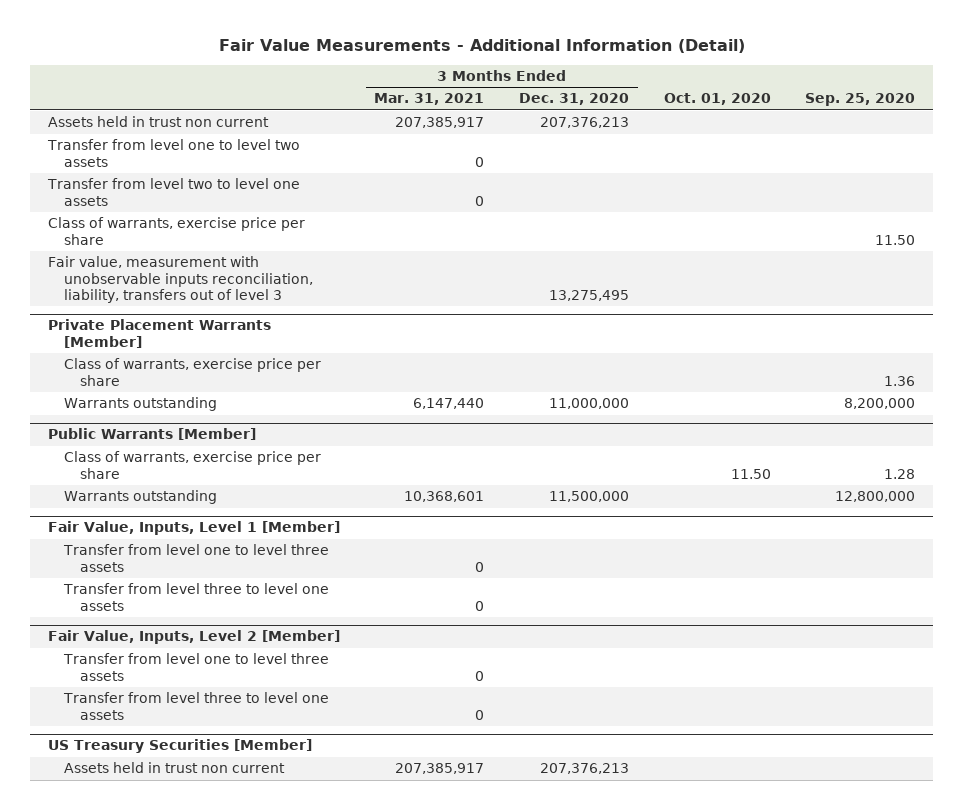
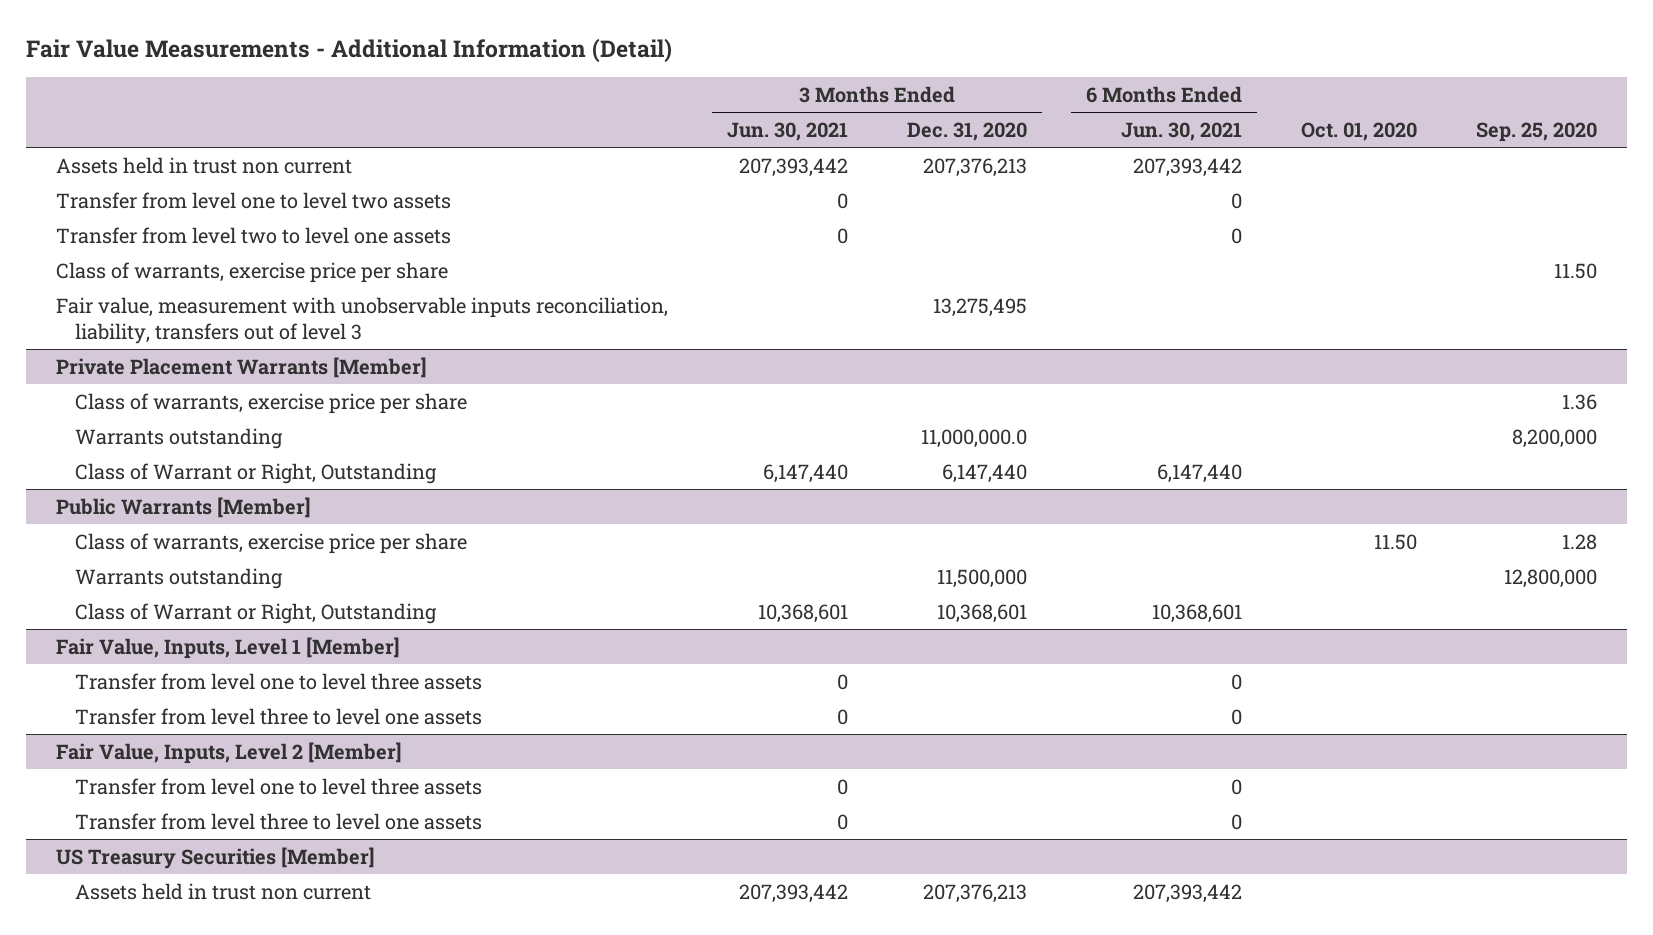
- | 3 Months Ended Mar. 31, 2021 | 3 Months Ended Dec. 31, 2020 | Oct. 01, 2020 | Sep. 25, 2020
+ | 3 Months Ended Jun. 30, 2021 | 3 Months Ended Dec. 31, 2020 | 6 Months Ended Jun. 30, 2021 | Oct. 01, 2020 | Sep. 25, 2020
@ Private Placement Warrants [Member]
- Warrants outstanding | 6,147,440 | 11,000,000 | | 8,200,000
+ Warrants outstanding | | 11,000,000.0 | | | 8,200,000
+ Class of Warrant or Right, Outstanding | 6,147,440 | 6,147,440 | 6,147,440 | |
@ Public Warrants [Member]
+ Class of Warrant or Right, Outstanding | 10,368,601 | 10,368,601 | 10,368,601 | |

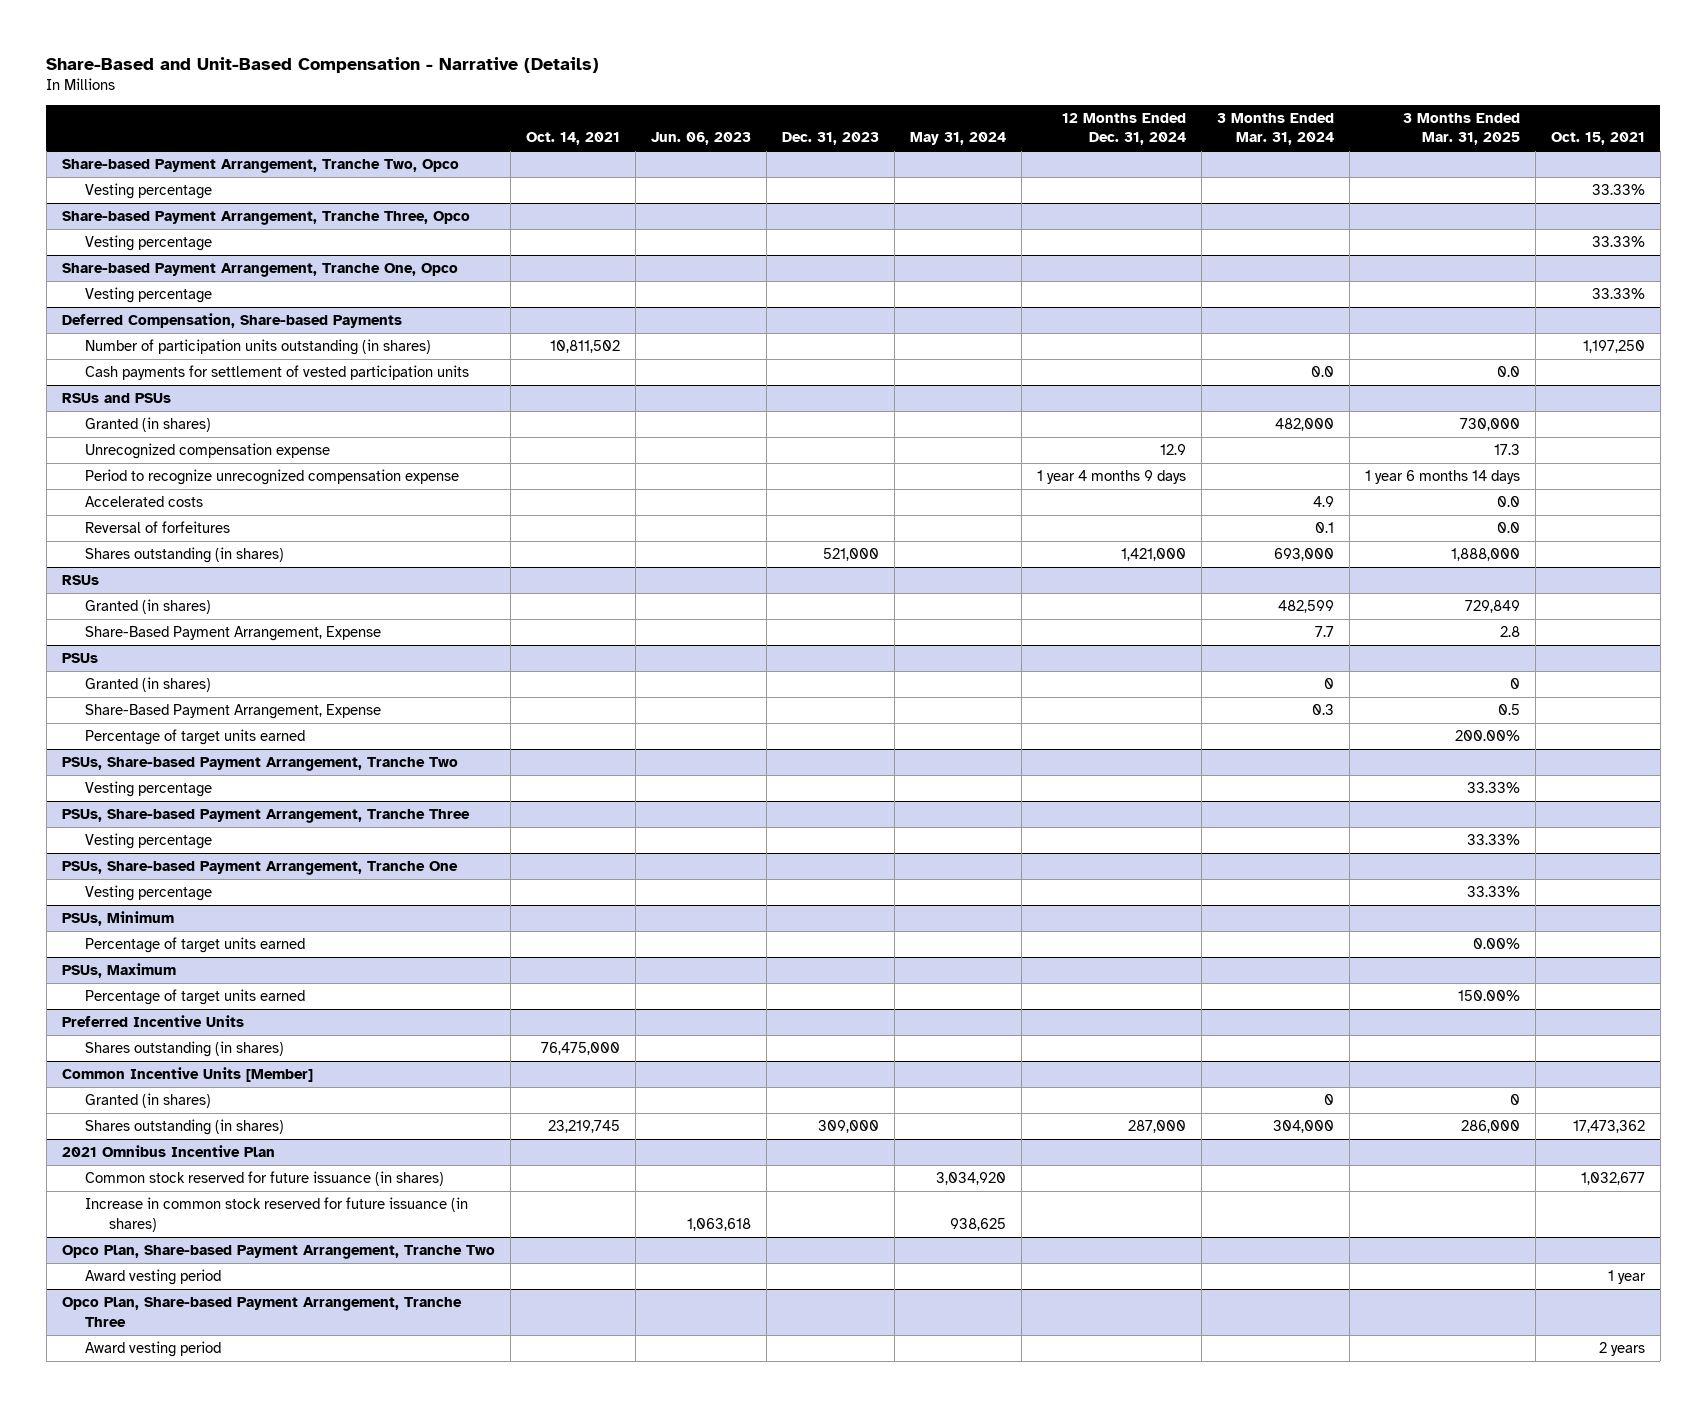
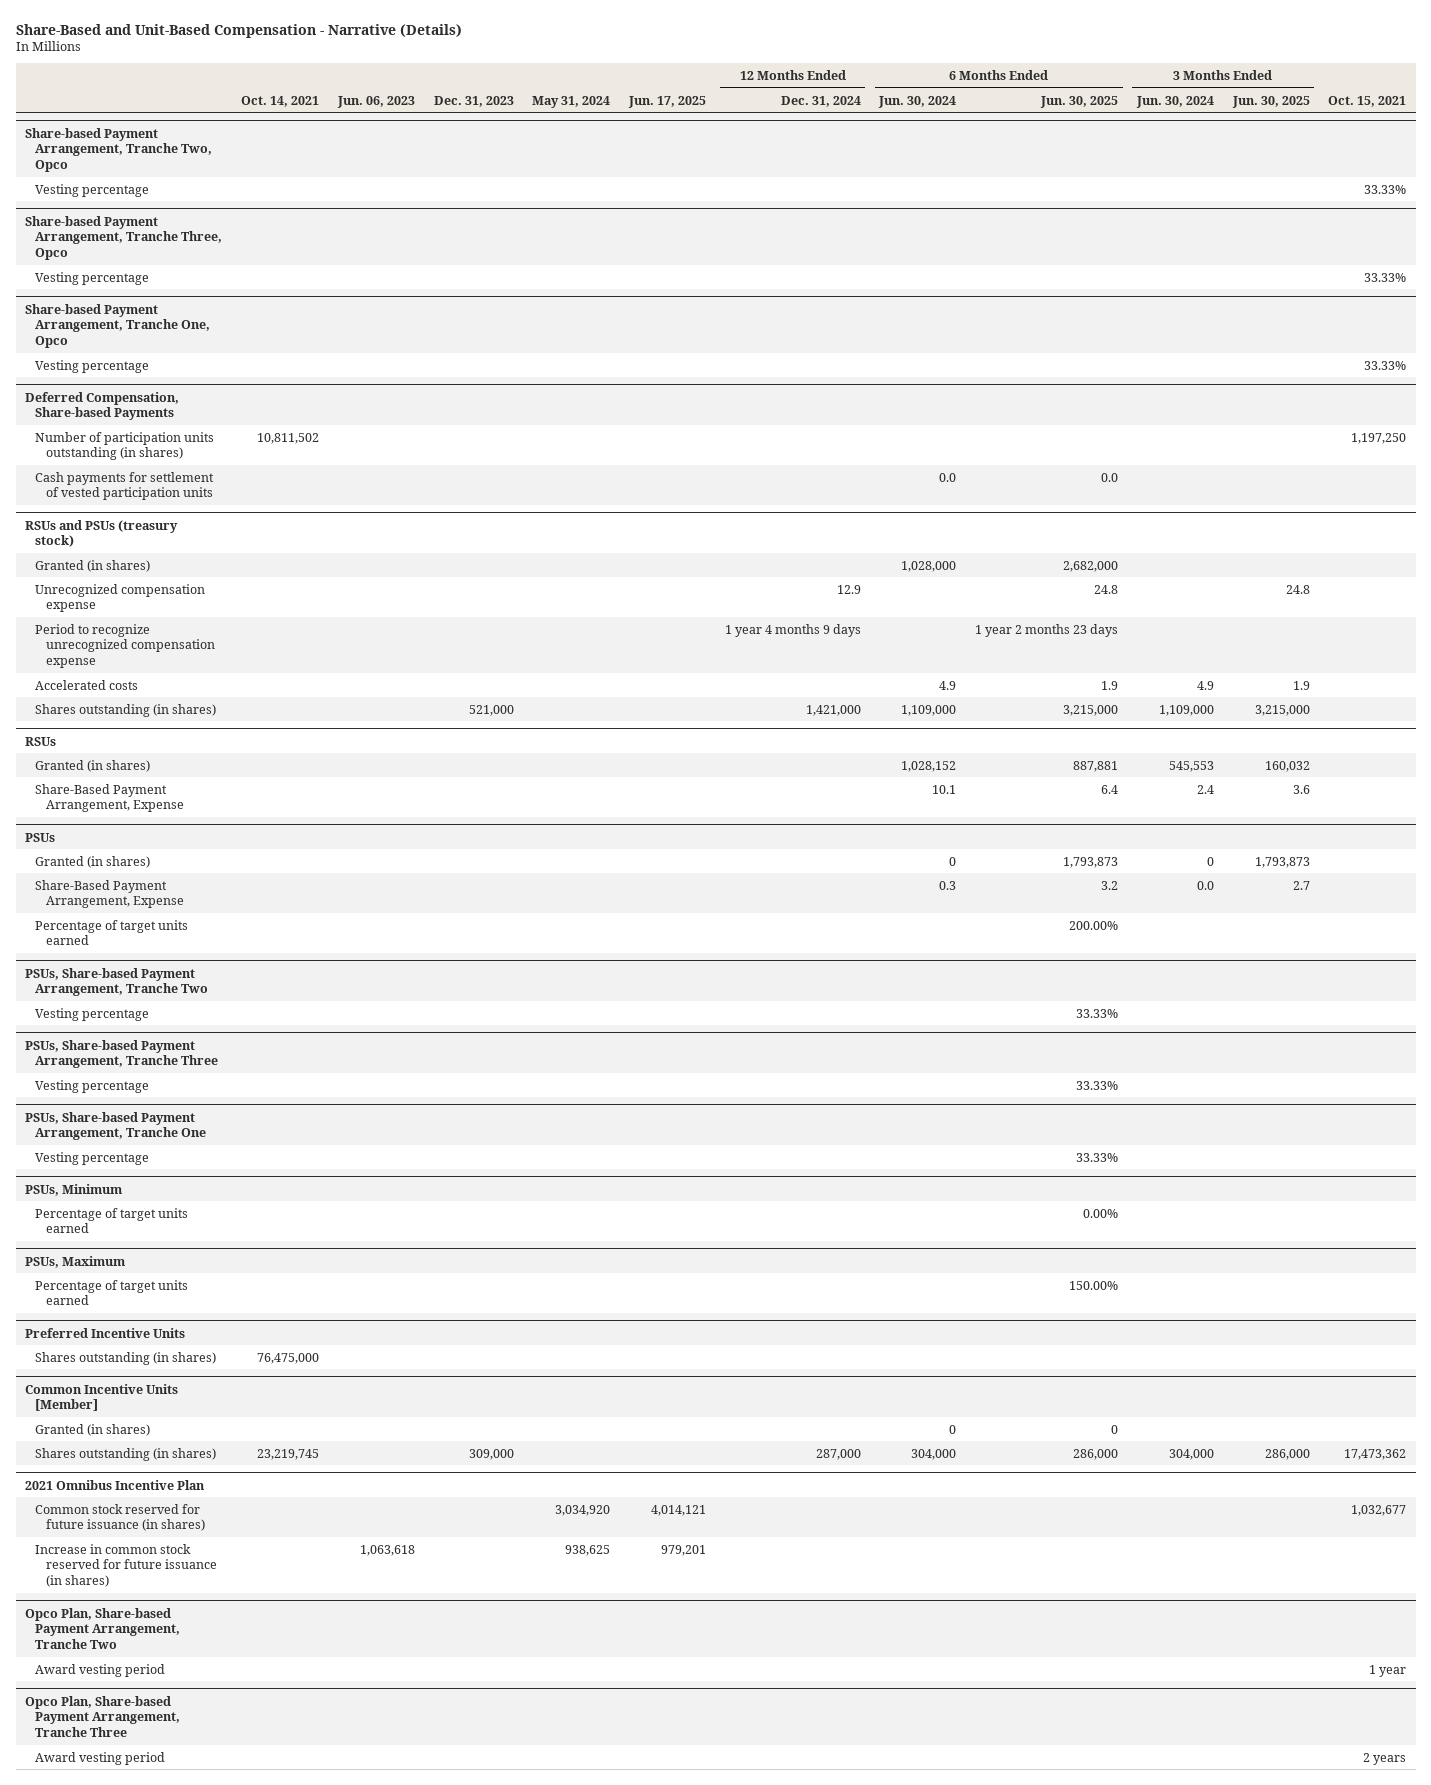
- | Oct. 14, 2021 | Jun. 06, 2023 | Dec. 31, 2023 | May 31, 2024 | 12 Months Ended Dec. 31, 2024 | 3 Months Ended Mar. 31, 2024 | 3 Months Ended Mar. 31, 2025 | Oct. 15, 2021
+ | Oct. 14, 2021 | Jun. 06, 2023 | Dec. 31, 2023 | May 31, 2024 | Jun. 17, 2025 | 12 Months Ended Dec. 31, 2024 | 6 Months Ended Jun. 30, 2024 | 6 Months Ended Jun. 30, 2025 | 3 Months Ended Jun. 30, 2024 | 3 Months Ended Jun. 30, 2025 | Oct. 15, 2021
- RSUs and PSUs
+ RSUs and PSUs (treasury stock)
- Reversal of forfeitures | | | | | | 0.1 | 0.0 |

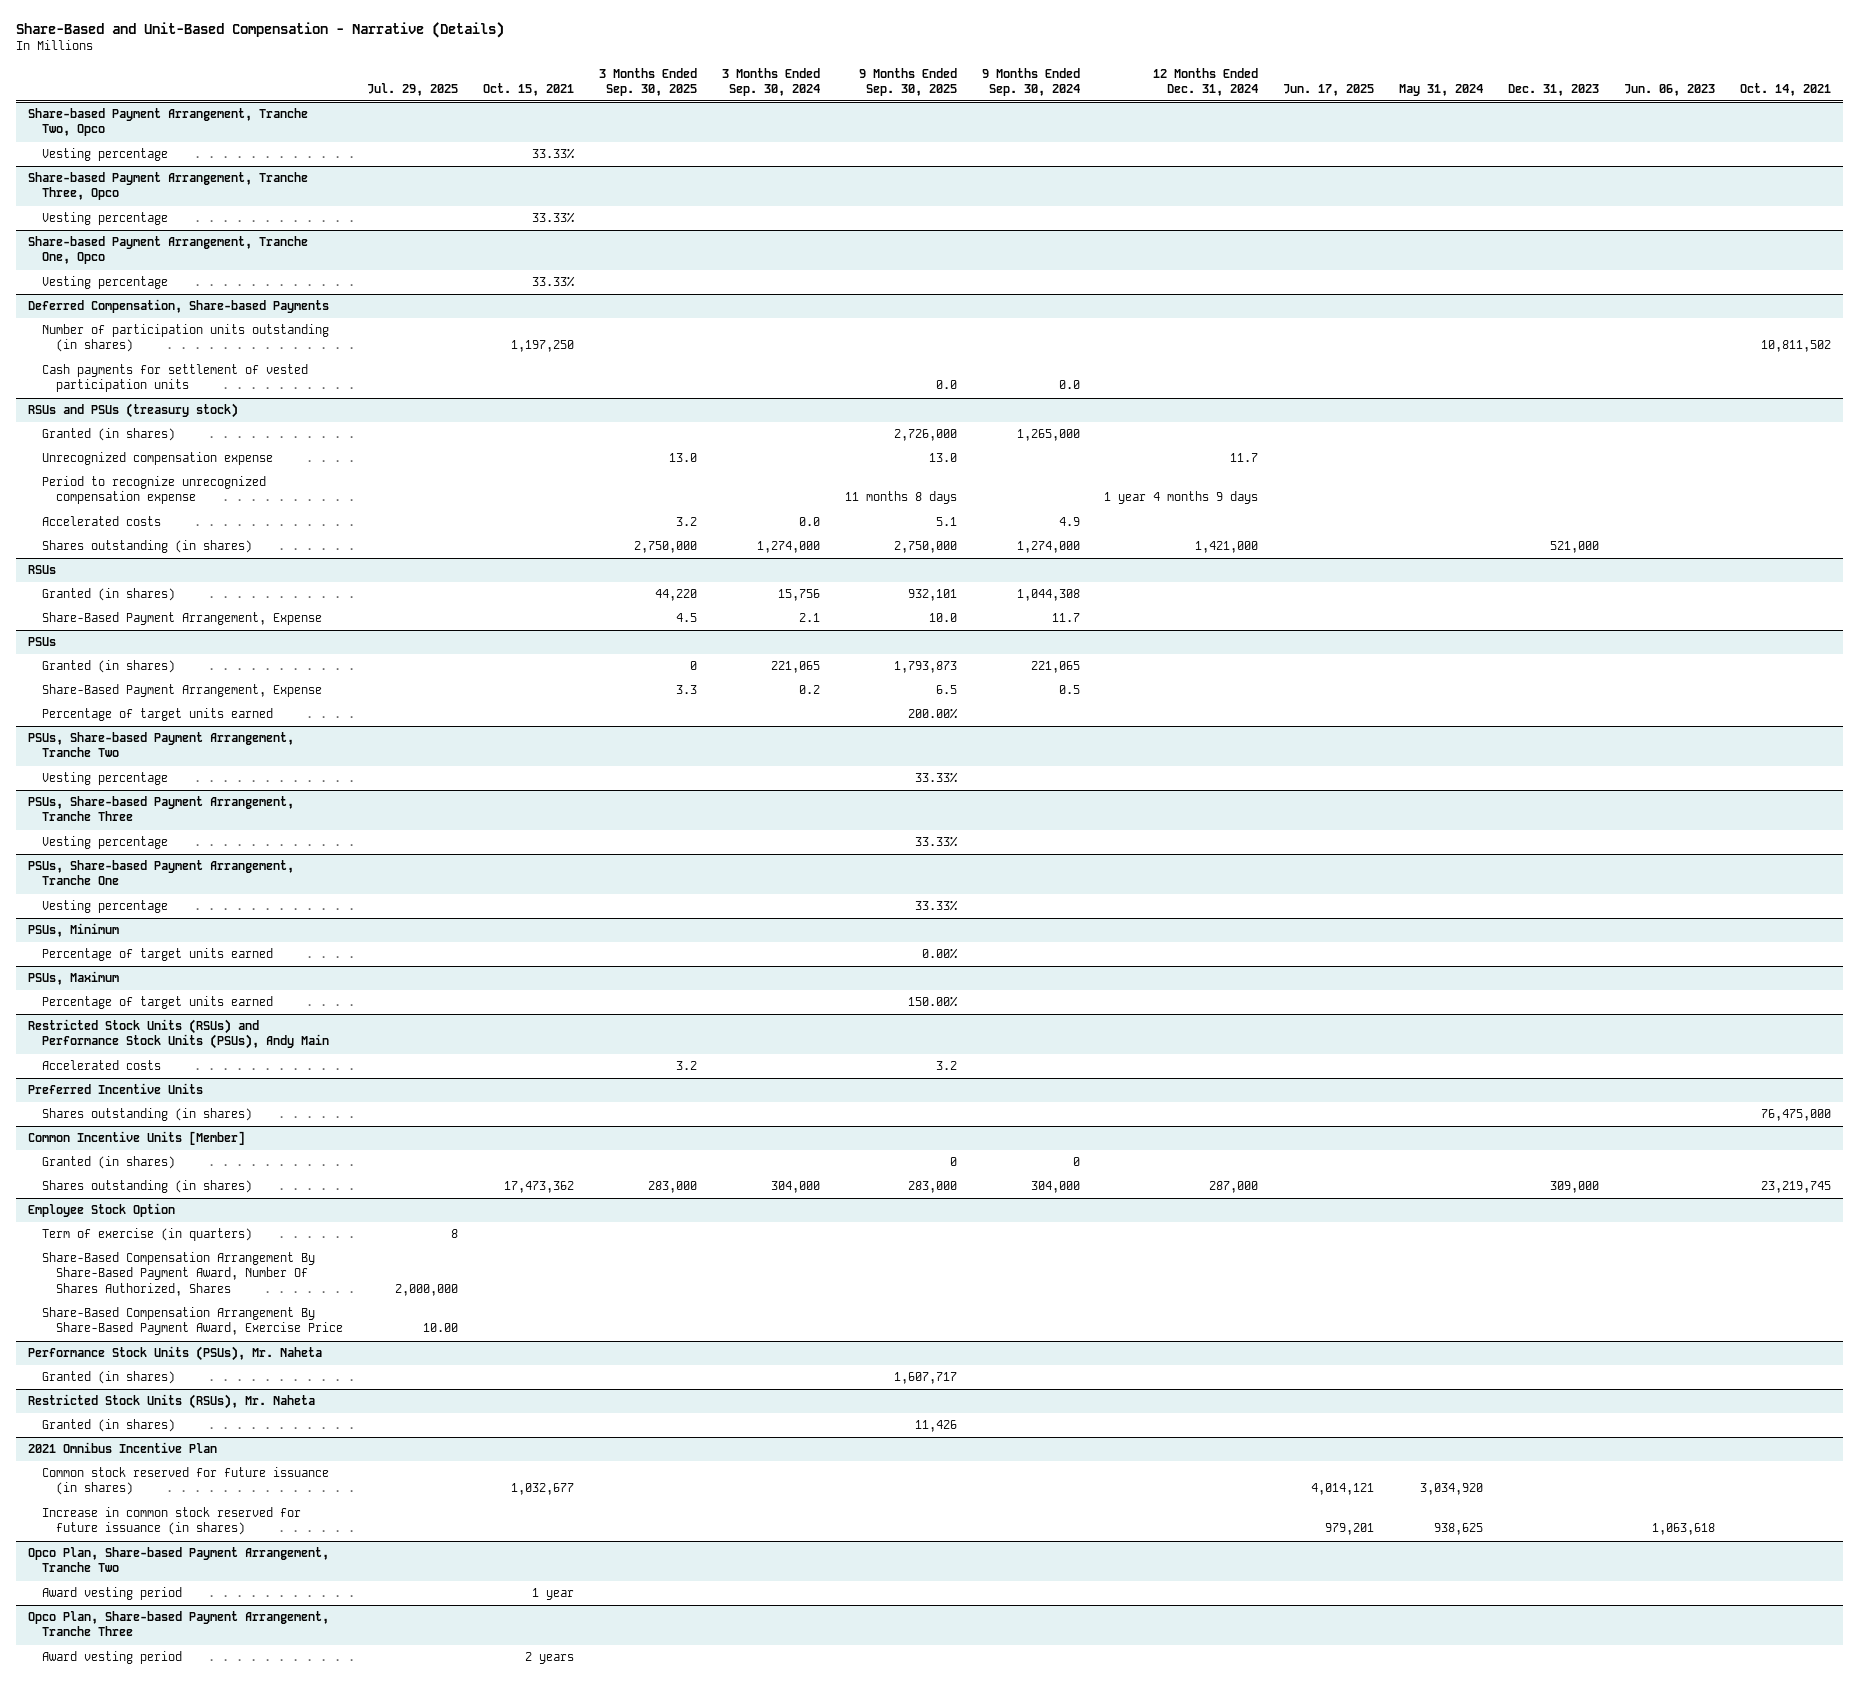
- | Oct. 14, 2021 | Jun. 06, 2023 | Dec. 31, 2023 | May 31, 2024 | Jun. 17, 2025 | 12 Months Ended Dec. 31, 2024 | 6 Months Ended Jun. 30, 2024 | 6 Months Ended Jun. 30, 2025 | 3 Months Ended Jun. 30, 2024 | 3 Months Ended Jun. 30, 2025 | Oct. 15, 2021
+ | Jul. 29, 2025 | Oct. 15, 2021 | 3 Months Ended Sep. 30, 2025 | 3 Months Ended Sep. 30, 2024 | 9 Months Ended Sep. 30, 2025 | 9 Months Ended Sep. 30, 2024 | 12 Months Ended Dec. 31, 2024 | Jun. 17, 2025 | May 31, 2024 | Dec. 31, 2023 | Jun. 06, 2023 | Oct. 14, 2021
@ RSUs and PSUs (treasury stock)
- Unrecognized compensation expense | | | | | | 12.9 | | 24.8 | | 24.8 |
+ Unrecognized compensation expense | | | 13.0 | | 13.0 | | 11.7 | | | | |
+ Restricted Stock Units (RSUs) and Performance Stock Units (PSUs), Andy Main
+ Accelerated costs | | | 3.2 | | 3.2 | | | | | | |
+ Employee Stock Option
+ Term of exercise (in quarters) | 8 | | | | | | | | | | |
+ Share-Based Compensation Arrangement By Share-Based Payment Award, Number Of Shares Authorized, Shares | 2,000,000 | | | | | | | | | | |
+ Share-Based Compensation Arrangement By Share-Based Payment Award, Exercise Price | 10.00 | | | | | | | | | | |
+ Performance Stock Units (PSUs), Mr. Naheta
+ Granted (in shares) | | | | | 1,607,717 | | | | | | |
+ Restricted Stock Units (RSUs), Mr. Naheta
+ Granted (in shares) | | | | | 11,426 | | | | | | |

